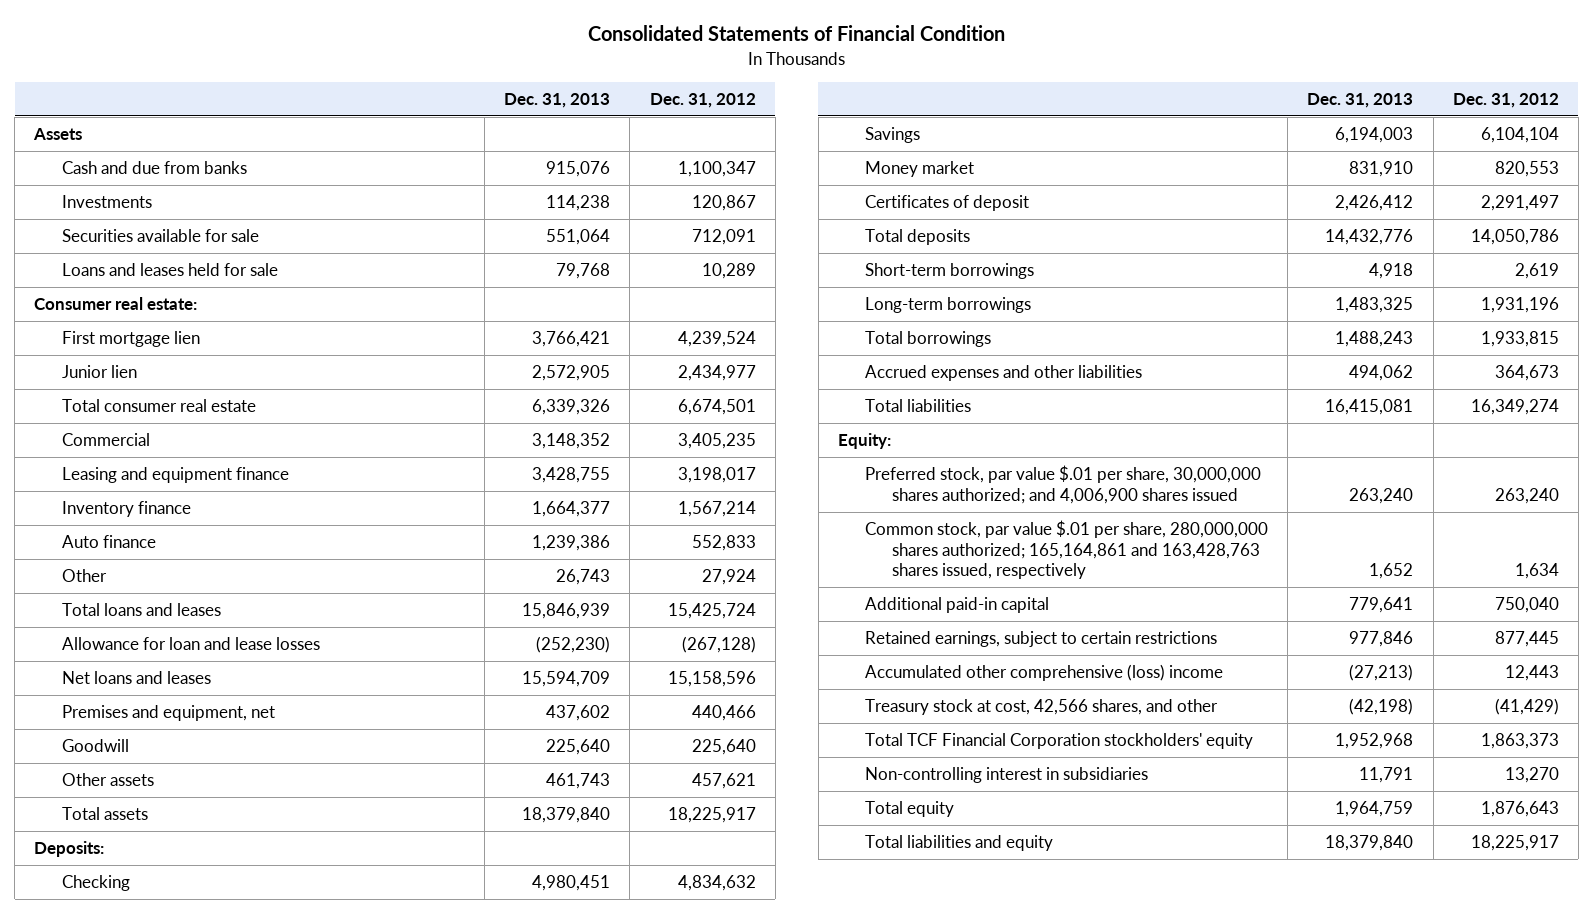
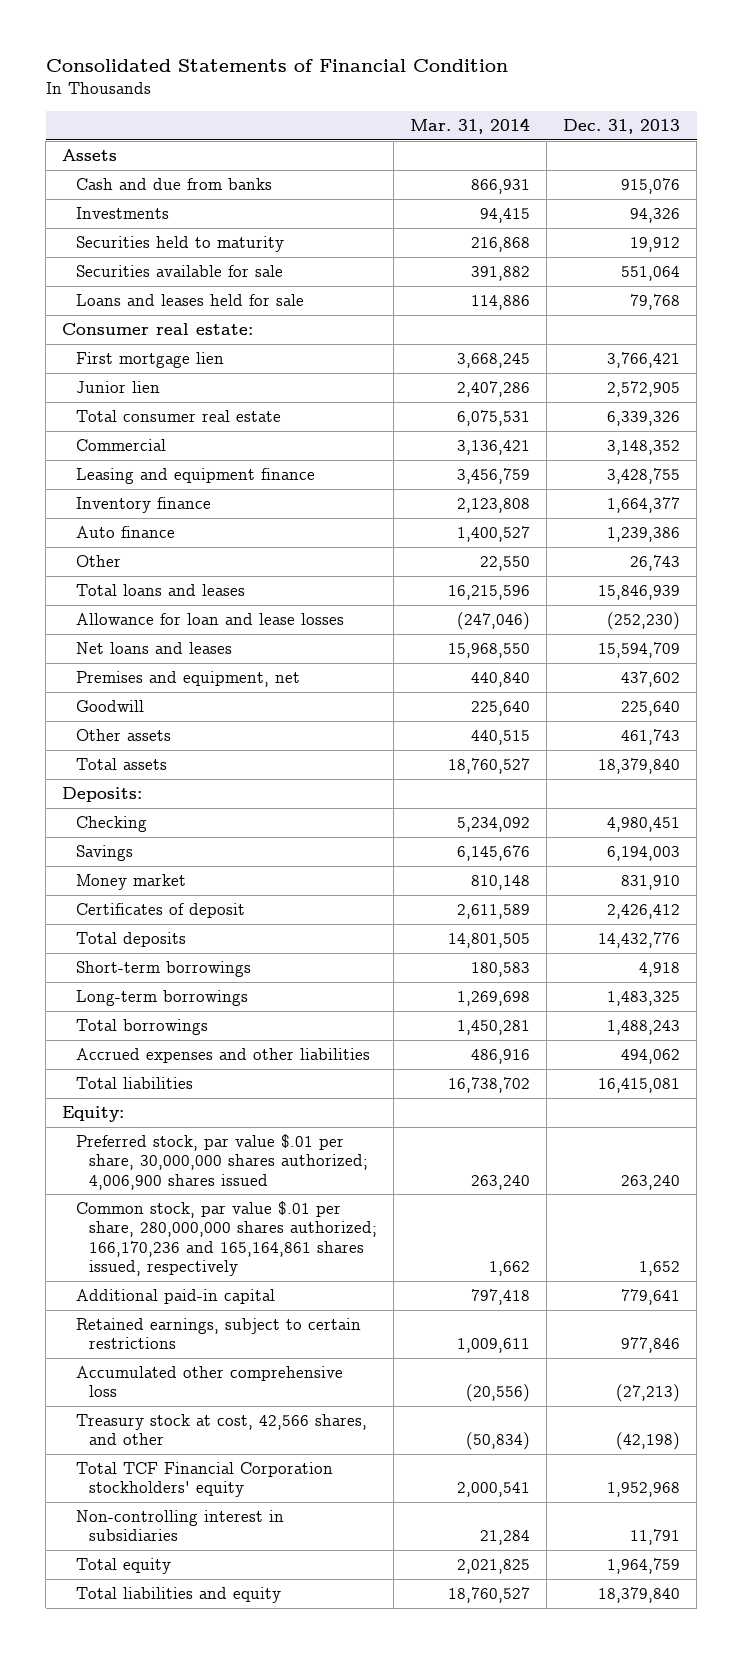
- | Dec. 31, 2013 | Dec. 31, 2012
+ | Mar. 31, 2014 | Dec. 31, 2013
- Investments | 114,238 | 120,867
+ Investments | 94,415 | 94,326
+ Securities held to maturity | 216,868 | 19,912
- Preferred stock, par value $.01 per share, 30,000,000 shares authorized; and 4,006,900 shares issued | 263,240 | 263,240
- Common stock, par value $.01 per share, 280,000,000 shares authorized; 165,164,861 and 163,428,763 shares issued, respectively | 1,652 | 1,634
+ Preferred stock, par value $.01 per share, 30,000,000 shares authorized; 4,006,900 shares issued | 263,240 | 263,240
+ Common stock, par value $.01 per share, 280,000,000 shares authorized; 166,170,236 and 165,164,861 shares issued, respectively | 1,662 | 1,652
- Accumulated other comprehensive (loss) income | (27,213) | 12,443
+ Accumulated other comprehensive loss | (20,556) | (27,213)

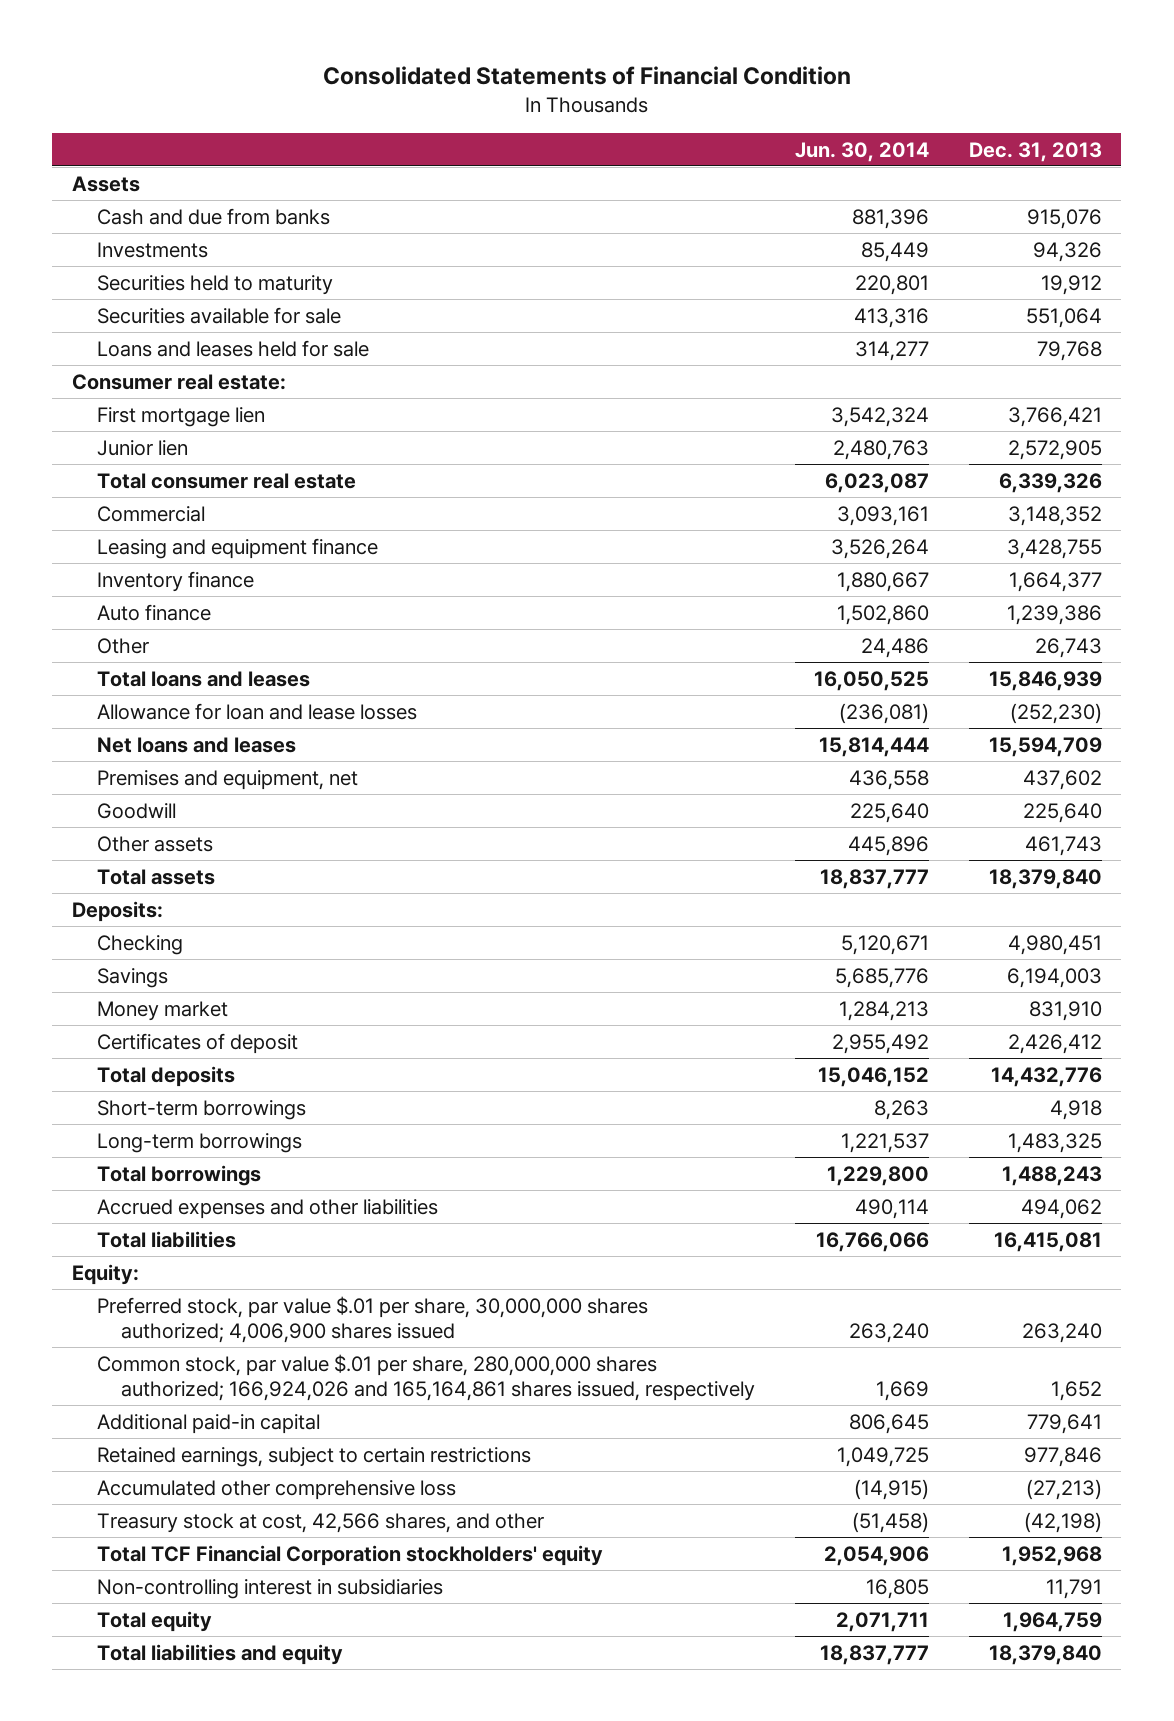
- | Mar. 31, 2014 | Dec. 31, 2013
+ | Jun. 30, 2014 | Dec. 31, 2013
- Common stock, par value $.01 per share, 280,000,000 shares authorized; 166,170,236 and 165,164,861 shares issued, respectively | 1,662 | 1,652
+ Common stock, par value $.01 per share, 280,000,000 shares authorized; 166,924,026 and 165,164,861 shares issued, respectively | 1,669 | 1,652

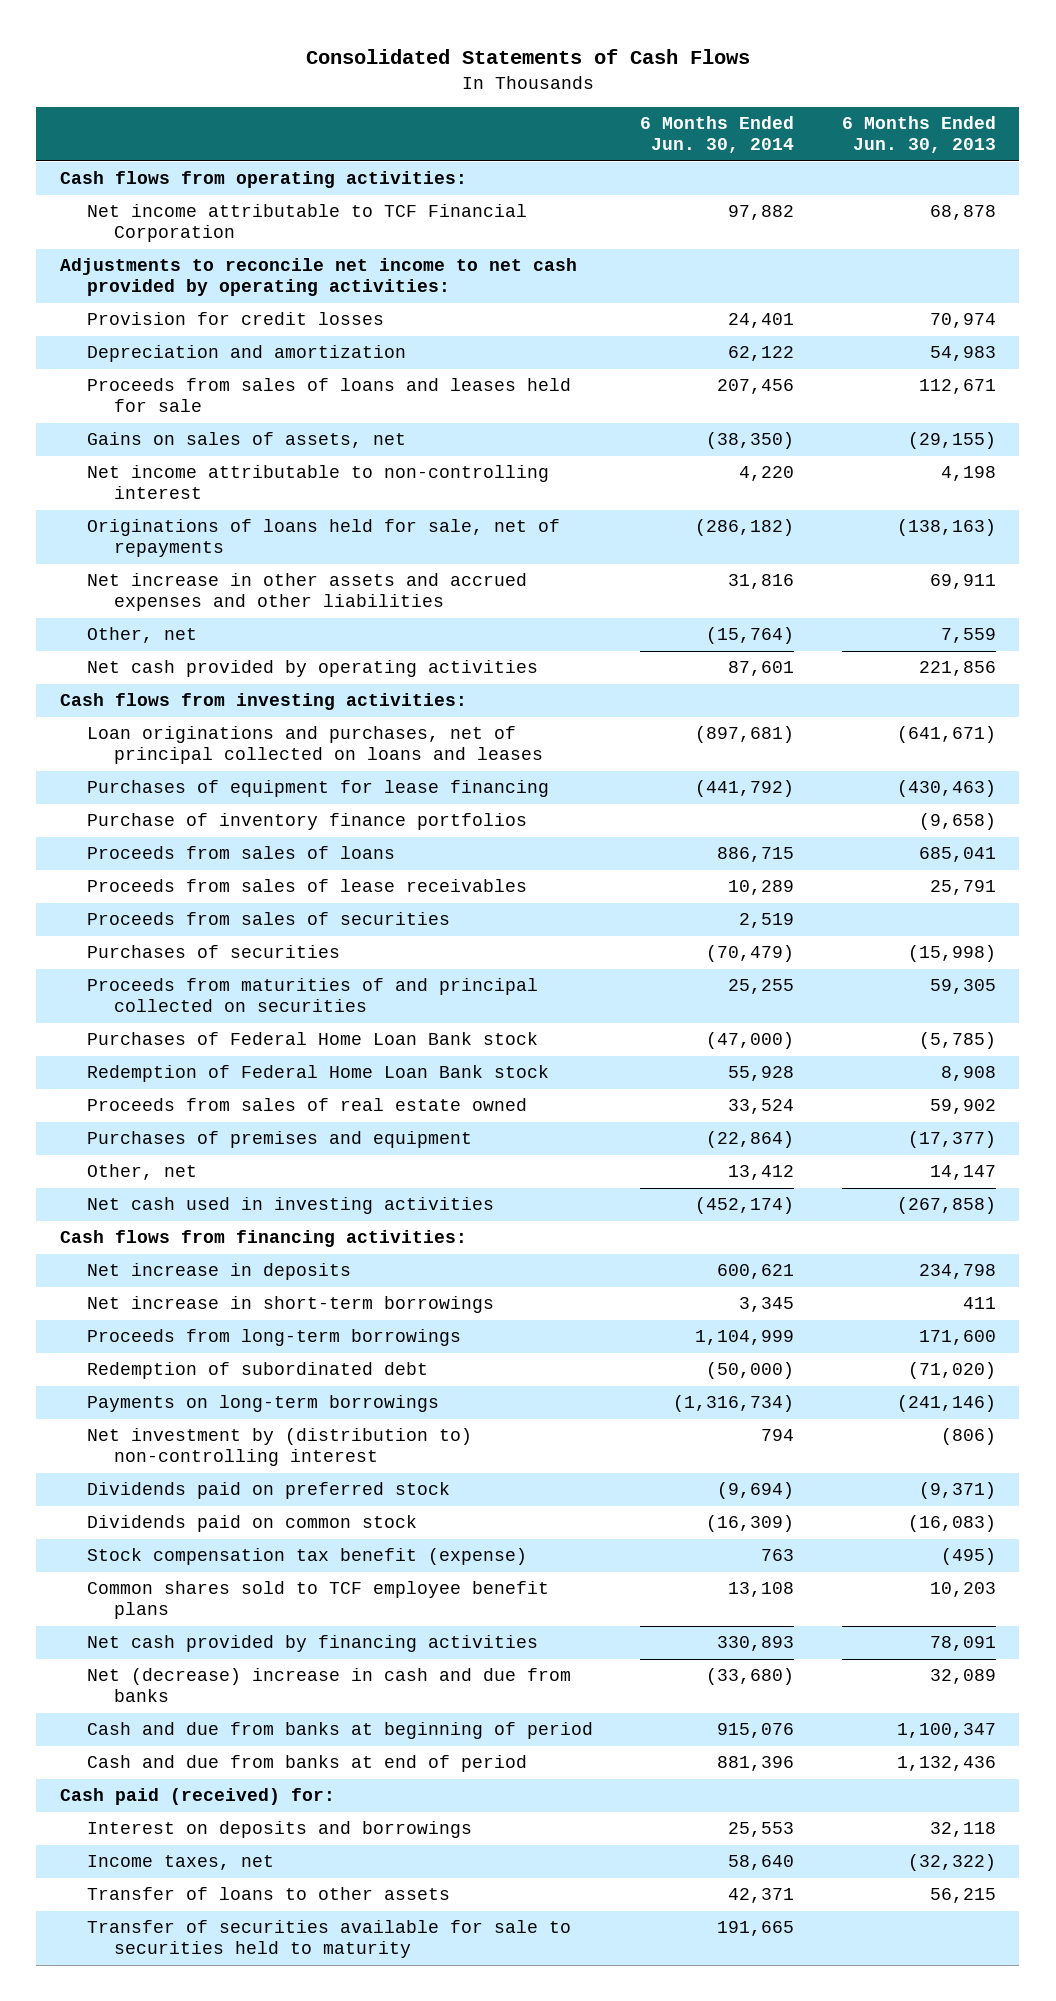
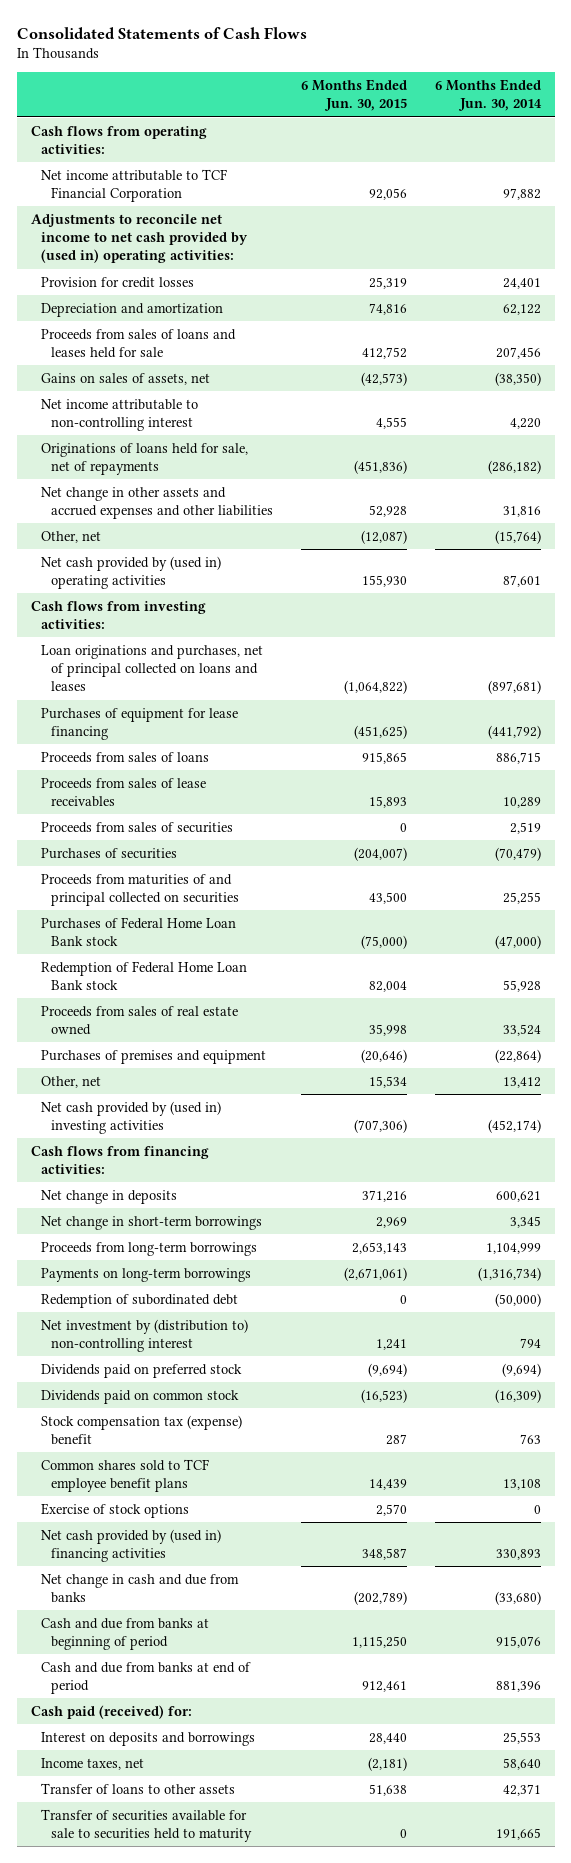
- | 6 Months Ended Jun. 30, 2014 | 6 Months Ended Jun. 30, 2013
+ | 6 Months Ended Jun. 30, 2015 | 6 Months Ended Jun. 30, 2014
- Adjustments to reconcile net income to net cash provided by operating activities:
+ Adjustments to reconcile net income to net cash provided by (used in) operating activities:
- Net increase in other assets and accrued expenses and other liabilities | 31,816 | 69,911
+ Net change in other assets and accrued expenses and other liabilities | 52,928 | 31,816
- Net cash provided by operating activities | 87,601 | 221,856
+ Net cash provided by (used in) operating activities | 155,930 | 87,601
- Purchase of inventory finance portfolios | | (9,658)
- Net cash used in investing activities | (452,174) | (267,858)
+ Net cash provided by (used in) investing activities | (707,306) | (452,174)
- Net increase in deposits | 600,621 | 234,798
- Net increase in short-term borrowings | 3,345 | 411
+ Net change in deposits | 371,216 | 600,621
+ Net change in short-term borrowings | 2,969 | 3,345
moved down: Redemption of subordinated debt | 0 | (50,000)
- Stock compensation tax benefit (expense) | 763 | (495)
+ Stock compensation tax (expense) benefit | 287 | 763
- Net cash provided by financing activities | 330,893 | 78,091
- Net (decrease) increase in cash and due from banks | (33,680) | 32,089
+ Exercise of stock options | 2,570 | 0
+ Net cash provided by (used in) financing activities | 348,587 | 330,893
+ Net change in cash and due from banks | (202,789) | (33,680)

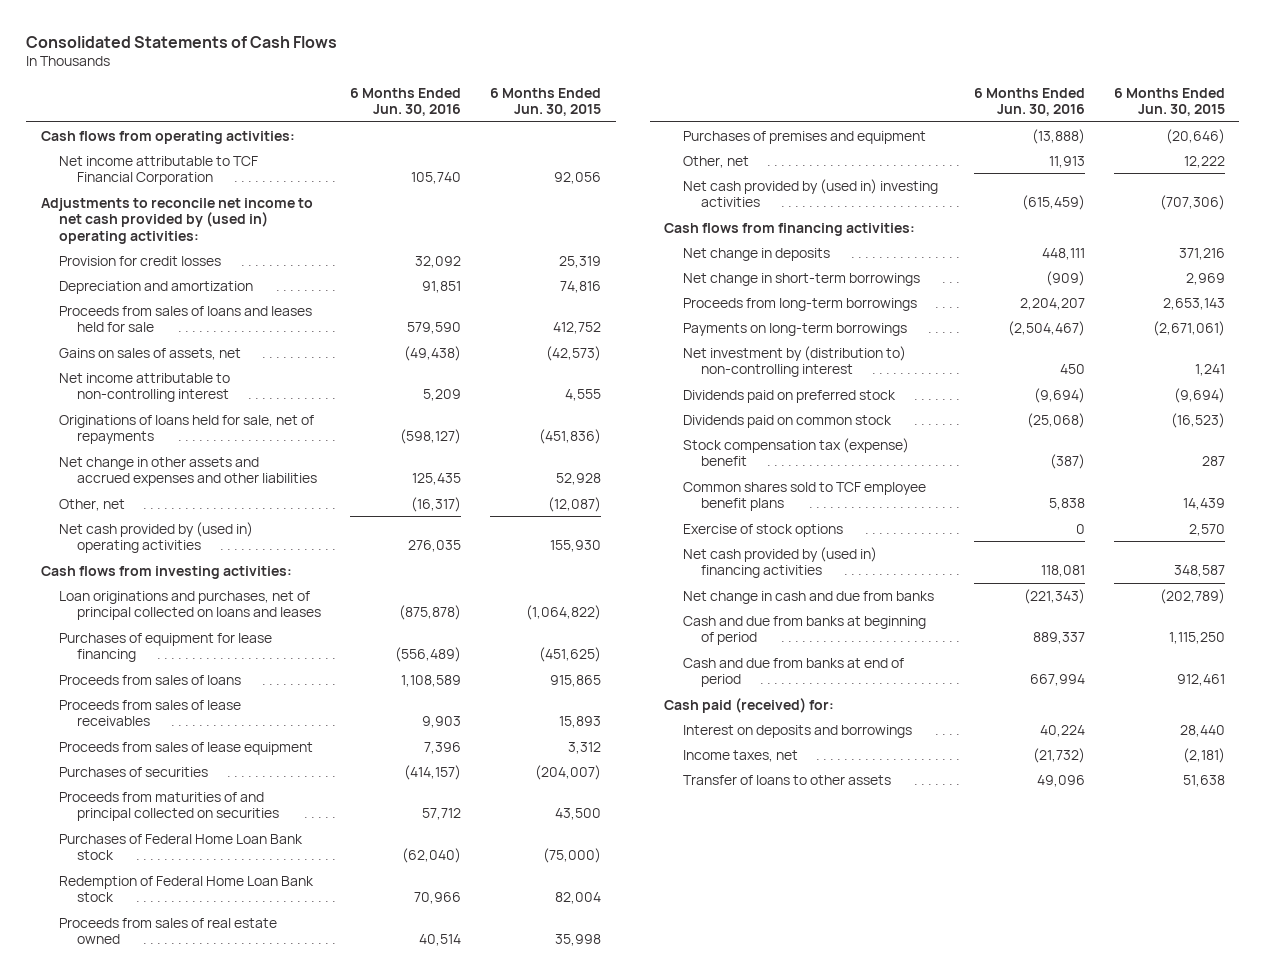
- | 6 Months Ended Jun. 30, 2015 | 6 Months Ended Jun. 30, 2014
+ | 6 Months Ended Jun. 30, 2016 | 6 Months Ended Jun. 30, 2015
- Proceeds from sales of securities | 0 | 2,519
+ Proceeds from sales of lease equipment | 7,396 | 3,312
- Other, net | 15,534 | 13,412
+ Other, net | 11,913 | 12,222
- Redemption of subordinated debt | 0 | (50,000)
- Transfer of securities available for sale to securities held to maturity | 0 | 191,665

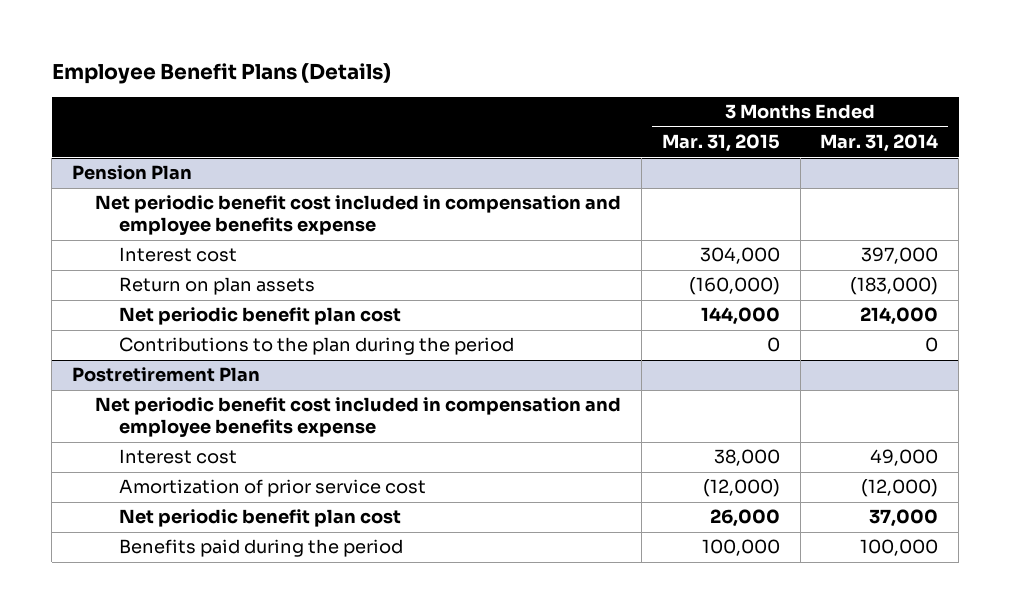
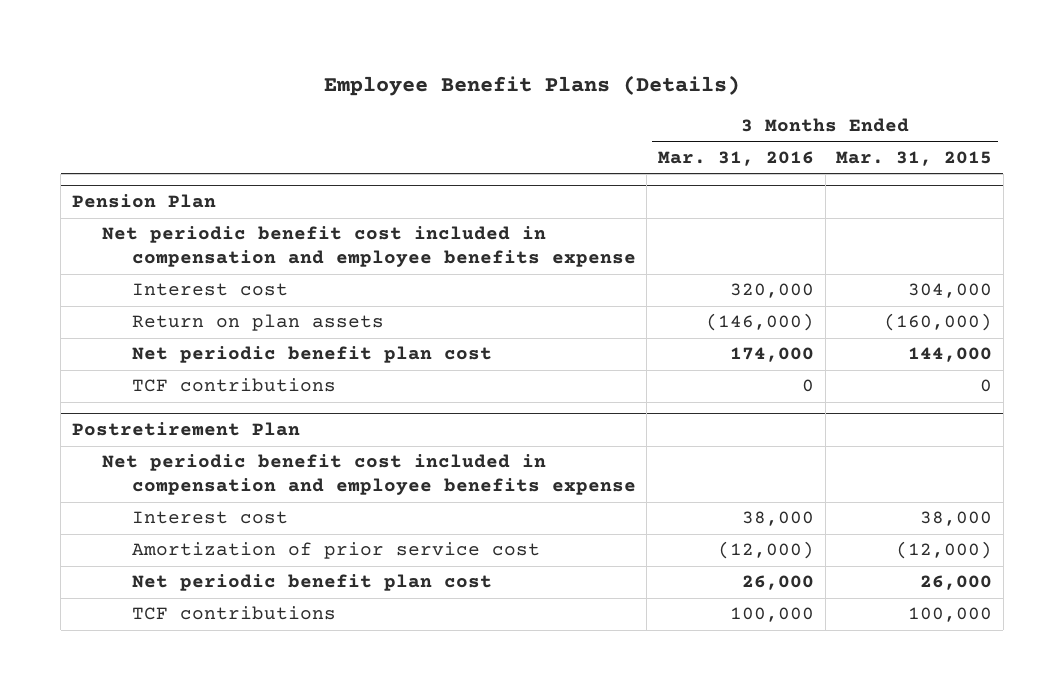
- | 3 Months Ended Mar. 31, 2015 | 3 Months Ended Mar. 31, 2014
+ | 3 Months Ended Mar. 31, 2016 | 3 Months Ended Mar. 31, 2015
@ Pension Plan
- Contributions to the plan during the period | 0 | 0
+ TCF contributions | 0 | 0
@ Postretirement Plan
- Benefits paid during the period | 100,000 | 100,000
+ TCF contributions | 100,000 | 100,000

